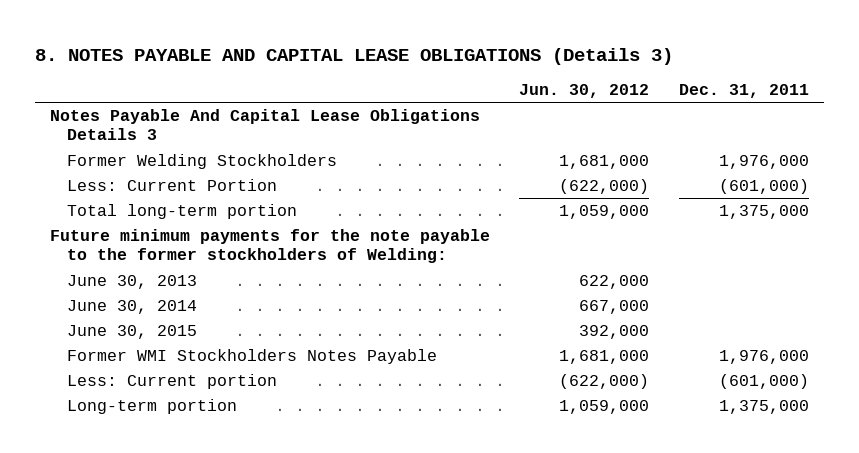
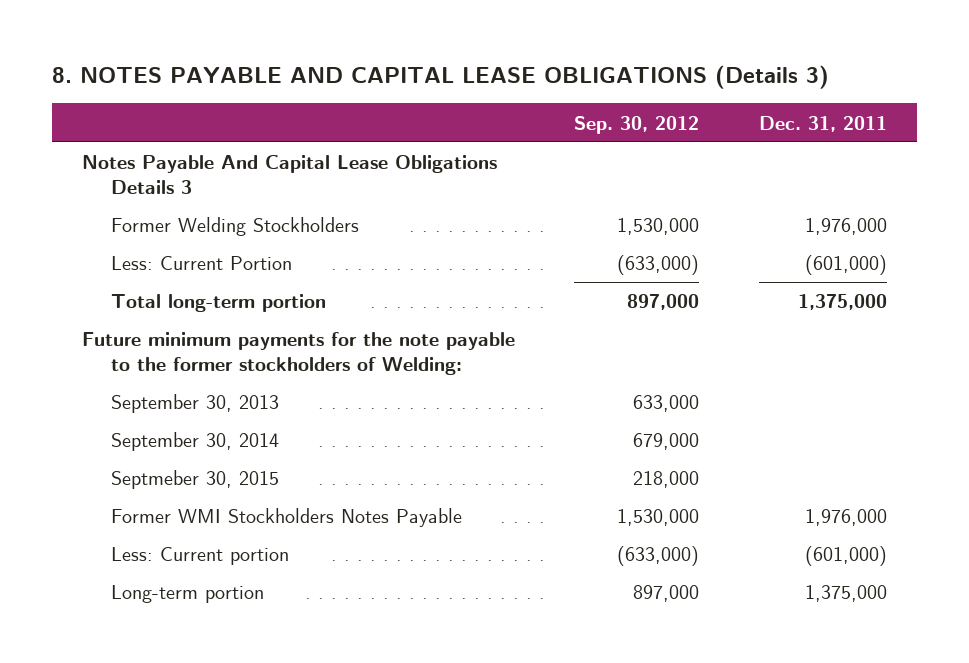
- | Jun. 30, 2012 | Dec. 31, 2011
+ | Sep. 30, 2012 | Dec. 31, 2011
- June 30, 2013 | 622,000 |
- June 30, 2014 | 667,000 |
- June 30, 2015 | 392,000 |
+ September 30, 2013 | 633,000 |
+ September 30, 2014 | 679,000 |
+ Septmeber 30, 2015 | 218,000 |

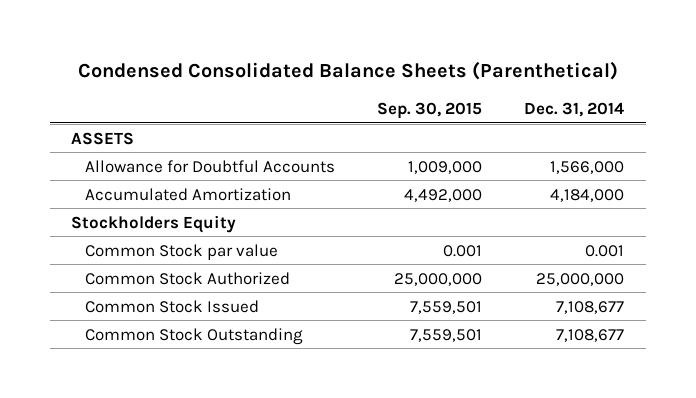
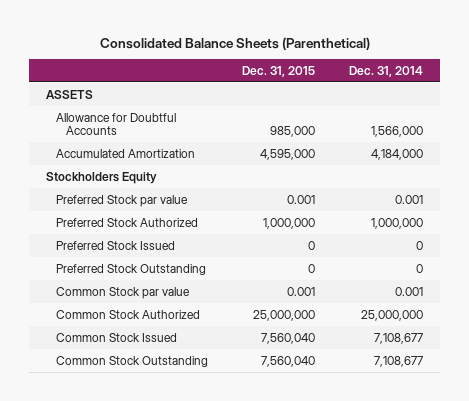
- Condensed Consolidated Balance Sheets (Parenthetical)
+ Consolidated Balance Sheets (Parenthetical)
- | Sep. 30, 2015 | Dec. 31, 2014
+ | Dec. 31, 2015 | Dec. 31, 2014
+ Preferred Stock par value | 0.001 | 0.001
+ Preferred Stock Authorized | 1,000,000 | 1,000,000
+ Preferred Stock Issued | 0 | 0
+ Preferred Stock Outstanding | 0 | 0

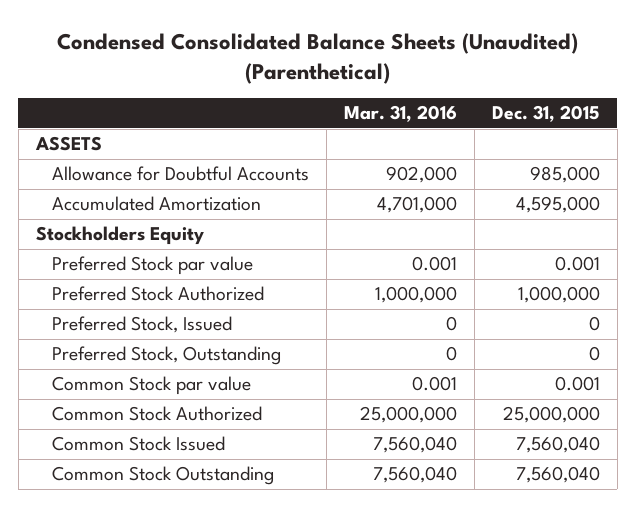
- Consolidated Balance Sheets (Parenthetical)
+ Condensed Consolidated Balance Sheets (Unaudited) (Parenthetical)
- | Dec. 31, 2015 | Dec. 31, 2014
+ | Mar. 31, 2016 | Dec. 31, 2015
- Preferred Stock Issued | 0 | 0
- Preferred Stock Outstanding | 0 | 0
+ Preferred Stock, Issued | 0 | 0
+ Preferred Stock, Outstanding | 0 | 0

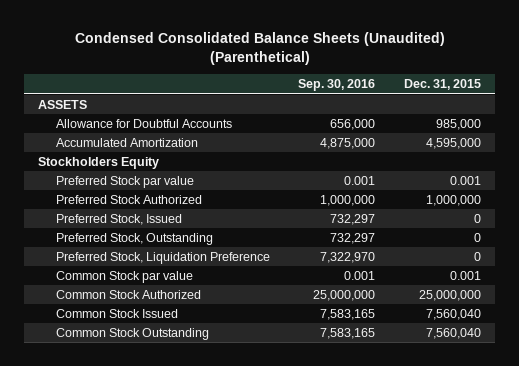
- | Mar. 31, 2016 | Dec. 31, 2015
+ | Sep. 30, 2016 | Dec. 31, 2015
+ Preferred Stock, Liquidation Preference | 7,322,970 | 0

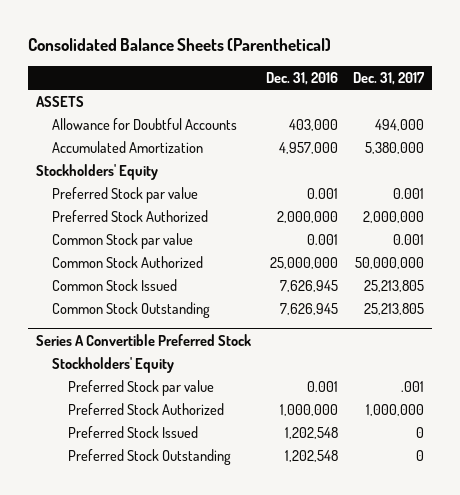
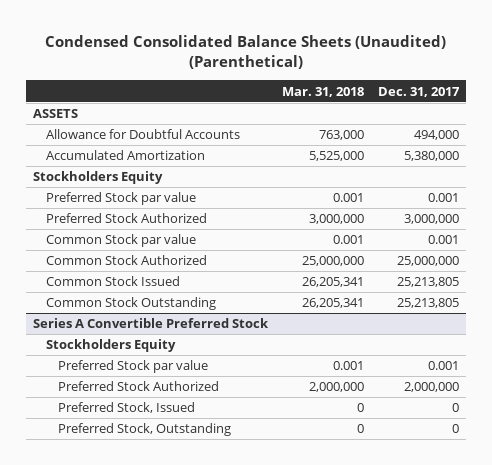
- Consolidated Balance Sheets (Parenthetical)
+ Condensed Consolidated Balance Sheets (Unaudited) (Parenthetical)
- | Dec. 31, 2016 | Dec. 31, 2017
+ | Mar. 31, 2018 | Dec. 31, 2017
- Stockholders' Equity
+ Stockholders Equity
- Preferred Stock Authorized | 2,000,000 | 2,000,000
+ Preferred Stock Authorized | 3,000,000 | 3,000,000
- Common Stock Authorized | 25,000,000 | 50,000,000
+ Common Stock Authorized | 25,000,000 | 25,000,000
@ Series A Convertible Preferred Stock
- Stockholders' Equity
- Preferred Stock par value | 0.001 | .001
- Preferred Stock Authorized | 1,000,000 | 1,000,000
- Preferred Stock Issued | 1,202,548 | 0
- Preferred Stock Outstanding | 1,202,548 | 0
+ Stockholders Equity
+ Preferred Stock par value | 0.001 | 0.001
+ Preferred Stock Authorized | 2,000,000 | 2,000,000
+ Preferred Stock, Issued | 0 | 0
+ Preferred Stock, Outstanding | 0 | 0

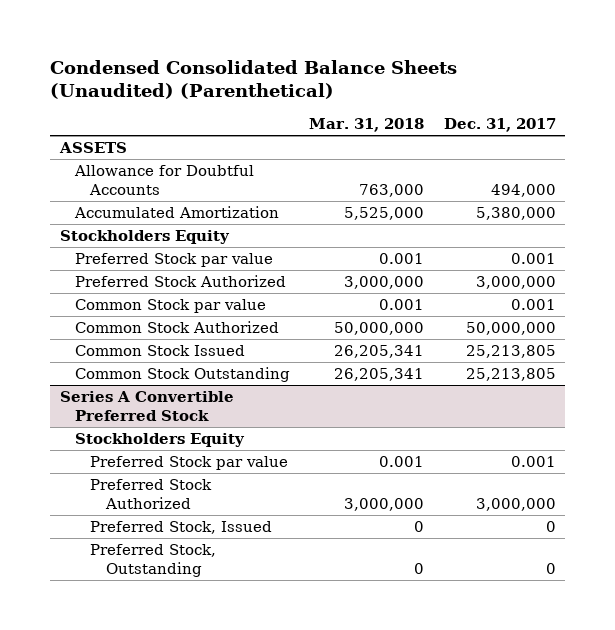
- Common Stock Authorized | 25,000,000 | 25,000,000
+ Common Stock Authorized | 50,000,000 | 50,000,000
@ Series A Convertible Preferred Stock
- Preferred Stock Authorized | 2,000,000 | 2,000,000
+ Preferred Stock Authorized | 3,000,000 | 3,000,000

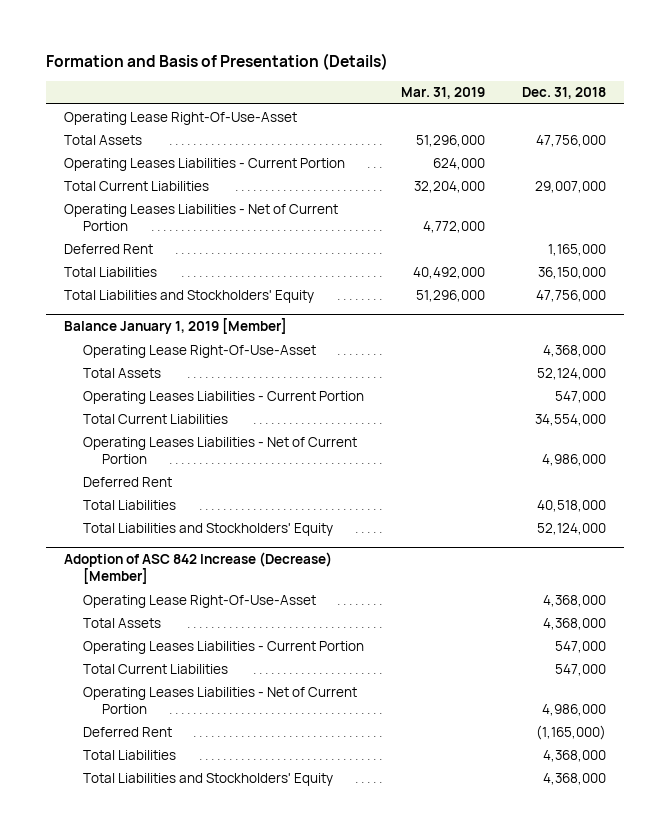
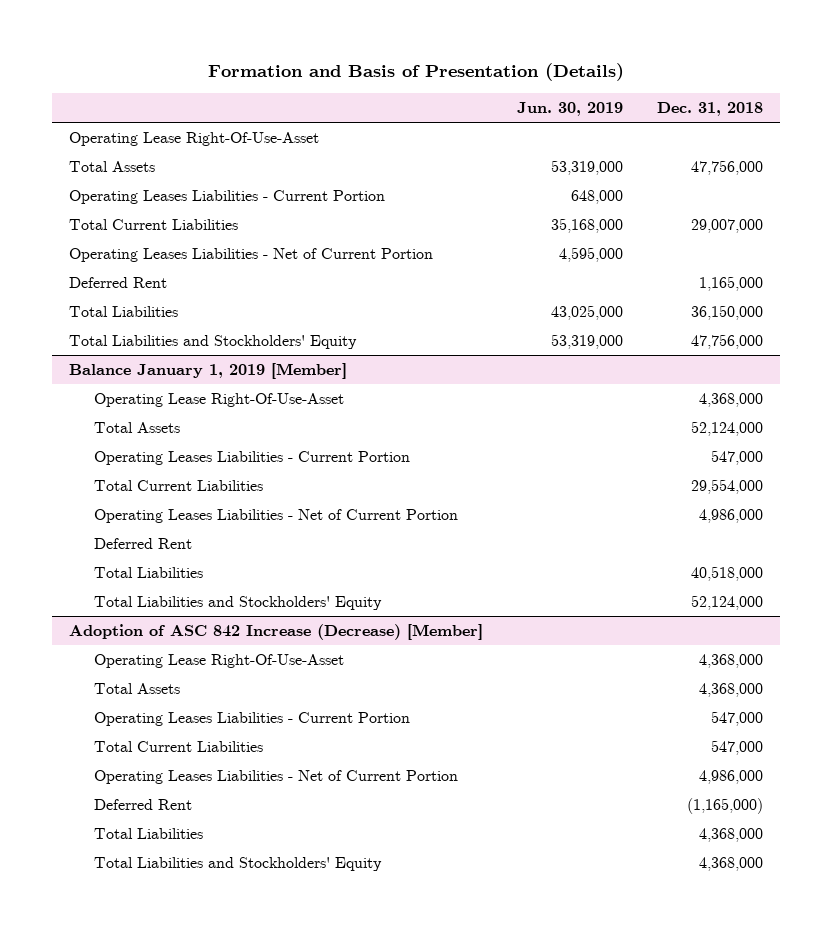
- | Mar. 31, 2019 | Dec. 31, 2018
+ | Jun. 30, 2019 | Dec. 31, 2018
@ Balance January 1, 2019 [Member]
- Total Current Liabilities | | 34,554,000
+ Total Current Liabilities | | 29,554,000

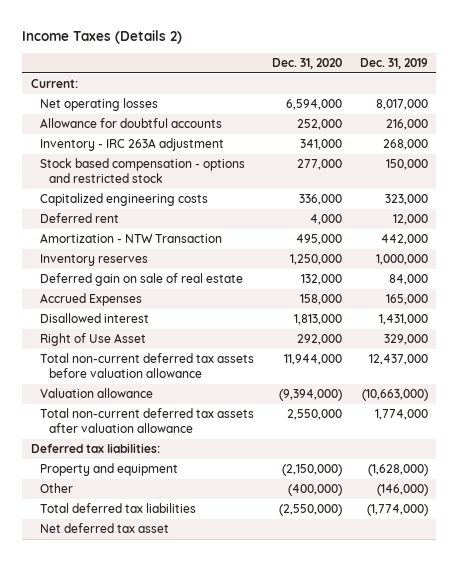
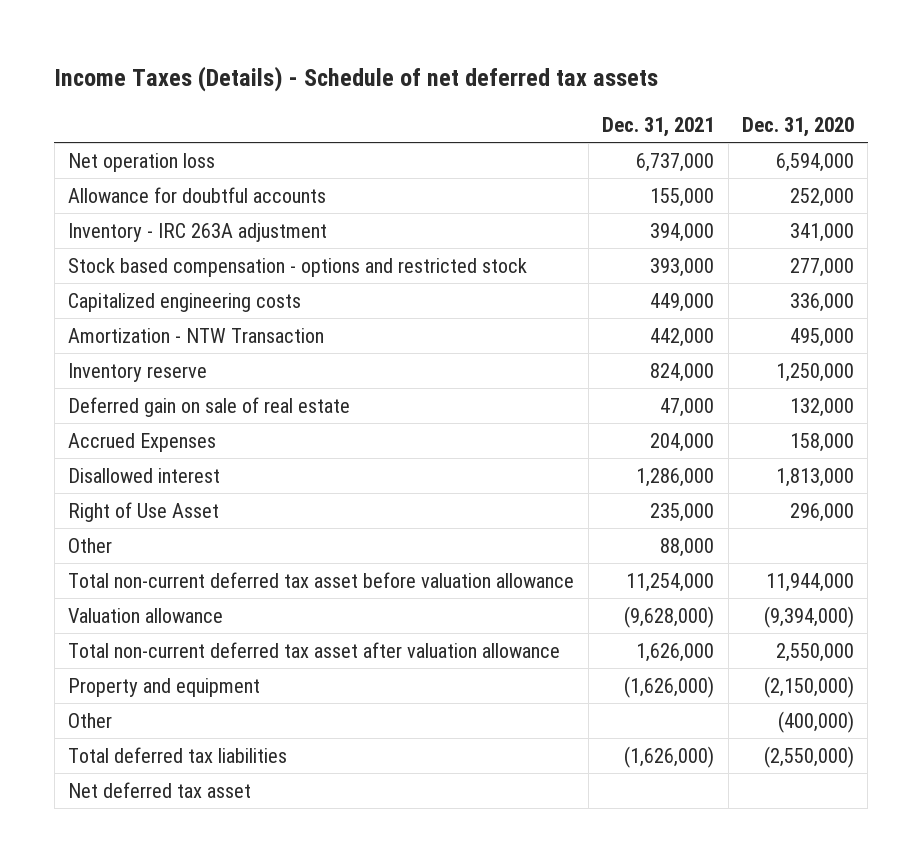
- Income Taxes (Details 2)
+ Income Taxes (Details) - Schedule of net deferred tax assets
- | Dec. 31, 2020 | Dec. 31, 2019
+ | Dec. 31, 2021 | Dec. 31, 2020
- Current:
- Net operating losses | 6,594,000 | 8,017,000
+ Net operation loss | 6,737,000 | 6,594,000
- Deferred rent | 4,000 | 12,000
- Inventory reserves | 1,250,000 | 1,000,000
+ Inventory reserve | 824,000 | 1,250,000
- Right of Use Asset | 292,000 | 329,000
- Total non-current deferred tax assets before valuation allowance | 11,944,000 | 12,437,000
+ Right of Use Asset | 235,000 | 296,000
+ Other | 88,000 |
+ Total non-current deferred tax asset before valuation allowance | 11,254,000 | 11,944,000
- Total non-current deferred tax assets after valuation allowance | 2,550,000 | 1,774,000
- Deferred tax liabilities:
+ Total non-current deferred tax asset after valuation allowance | 1,626,000 | 2,550,000

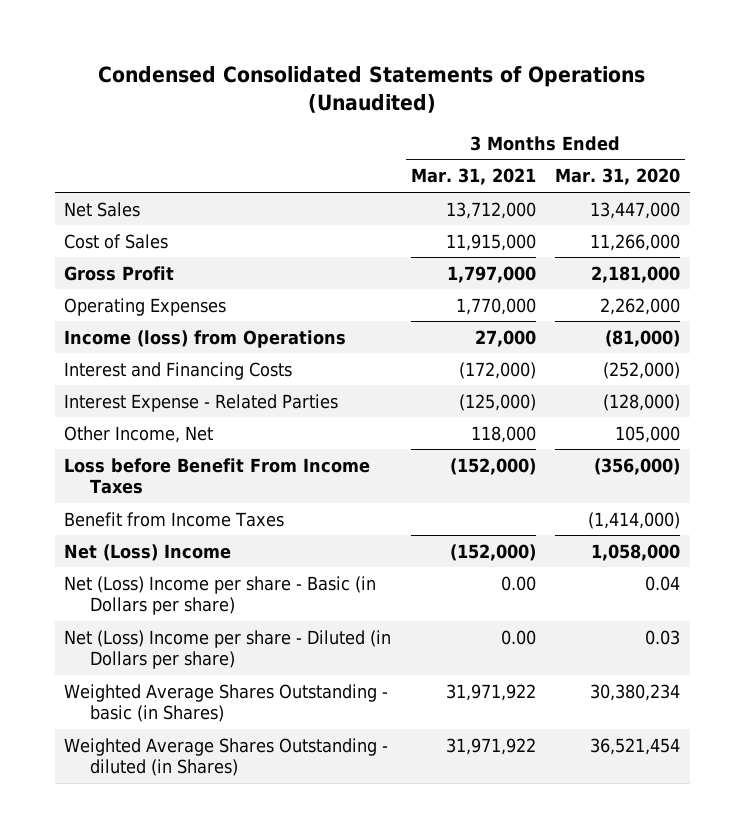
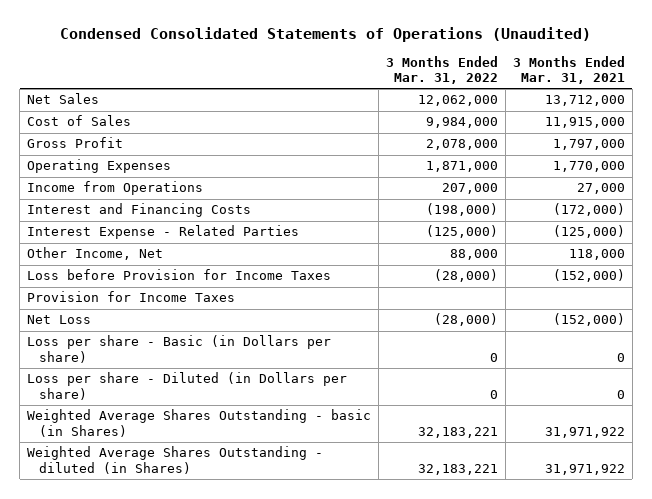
- | 3 Months Ended Mar. 31, 2021 | 3 Months Ended Mar. 31, 2020
+ | 3 Months Ended Mar. 31, 2022 | 3 Months Ended Mar. 31, 2021
- Income (loss) from Operations | 27,000 | (81,000)
+ Income from Operations | 207,000 | 27,000
- Loss before Benefit From Income Taxes | (152,000) | (356,000)
- Benefit from Income Taxes | | (1,414,000)
- Net (Loss) Income | (152,000) | 1,058,000
- Net (Loss) Income per share - Basic (in Dollars per share) | 0.00 | 0.04
- Net (Loss) Income per share - Diluted (in Dollars per share) | 0.00 | 0.03
+ Loss before Provision for Income Taxes | (28,000) | (152,000)
+ Provision for Income Taxes
+ Net Loss | (28,000) | (152,000)
+ Loss per share - Basic (in Dollars per share) | 0 | 0
+ Loss per share - Diluted (in Dollars per share) | 0 | 0

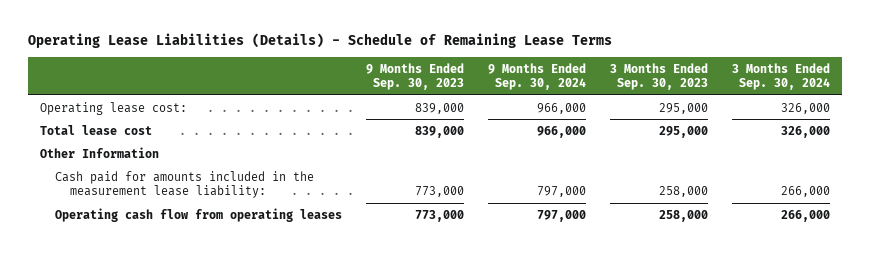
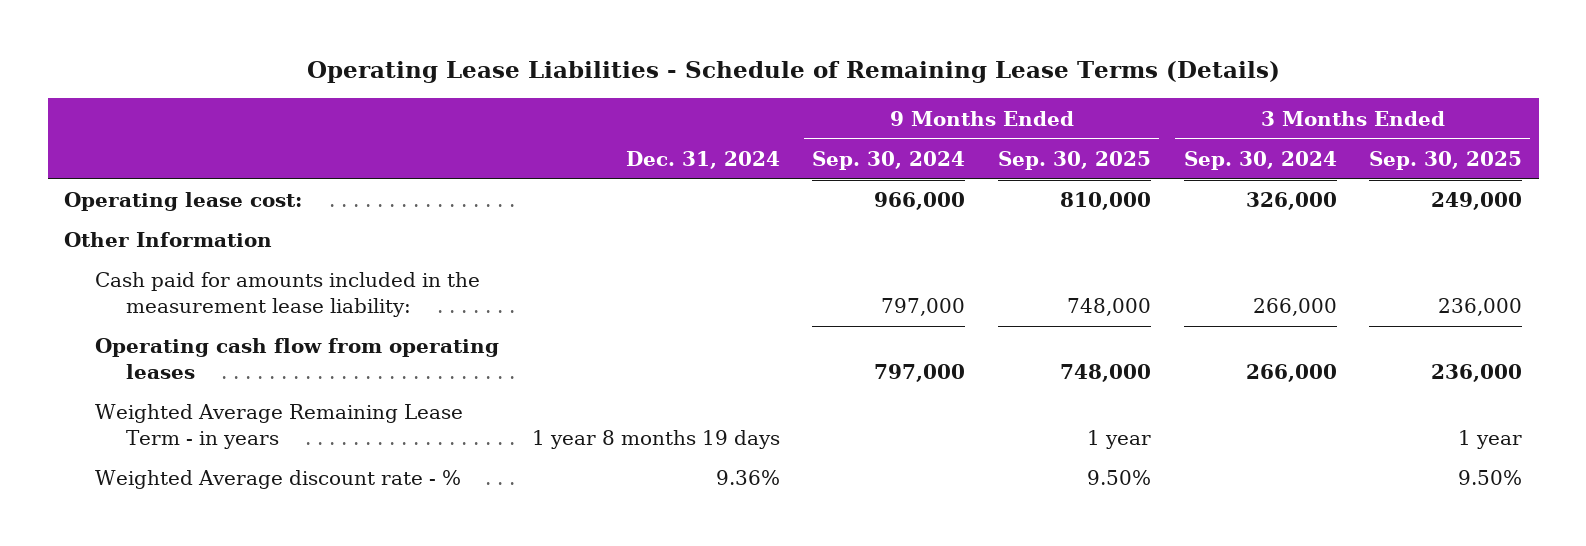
- Operating Lease Liabilities (Details) - Schedule of Remaining Lease Terms
+ Operating Lease Liabilities - Schedule of Remaining Lease Terms (Details)
- | 9 Months Ended Sep. 30, 2023 | 9 Months Ended Sep. 30, 2024 | 3 Months Ended Sep. 30, 2023 | 3 Months Ended Sep. 30, 2024
+ | Dec. 31, 2024 | 9 Months Ended Sep. 30, 2024 | 9 Months Ended Sep. 30, 2025 | 3 Months Ended Sep. 30, 2024 | 3 Months Ended Sep. 30, 2025
- Total lease cost | 839,000 | 966,000 | 295,000 | 326,000
+ Weighted Average Remaining Lease Term - in years | 1 year 8 months 19 days | | 1 year | | 1 year
+ Weighted Average discount rate - % | 9.36% | | 9.50% | | 9.50%

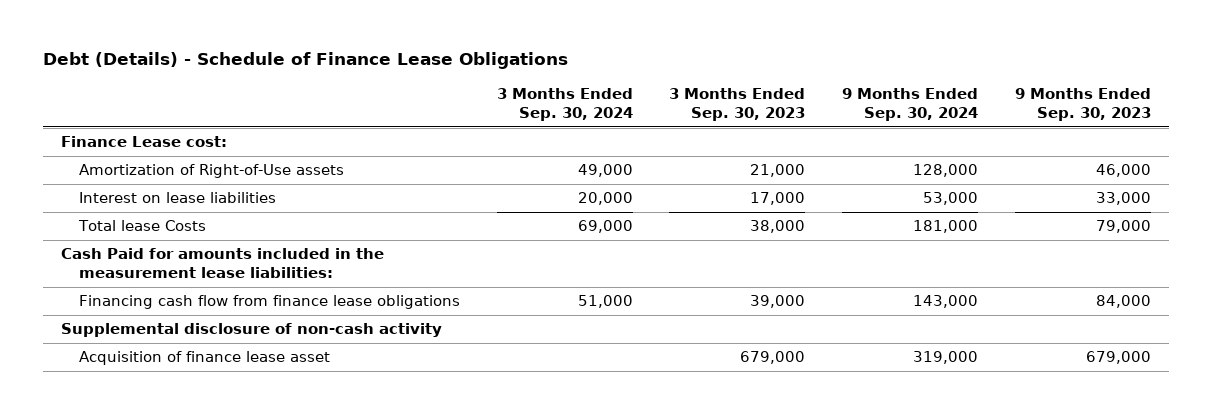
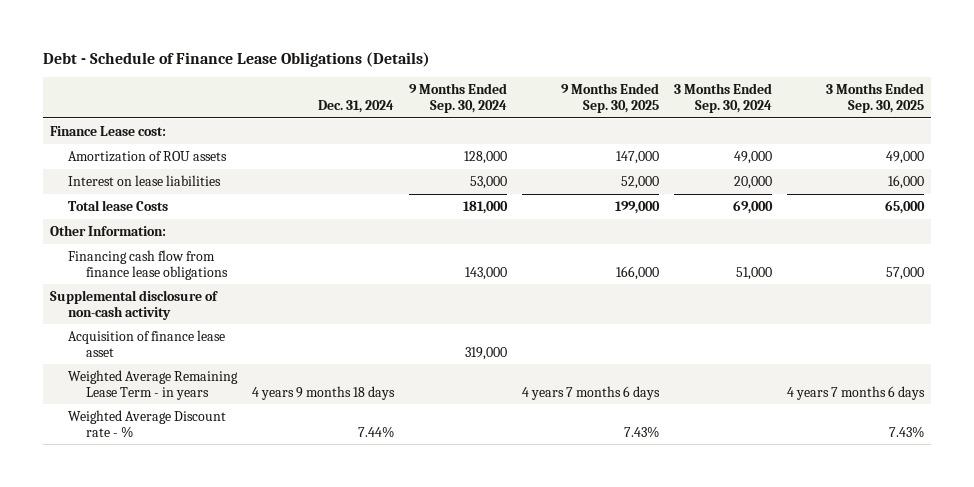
- Debt (Details) - Schedule of Finance Lease Obligations
+ Debt - Schedule of Finance Lease Obligations (Details)
- | 3 Months Ended Sep. 30, 2024 | 3 Months Ended Sep. 30, 2023 | 9 Months Ended Sep. 30, 2024 | 9 Months Ended Sep. 30, 2023
+ | Dec. 31, 2024 | 9 Months Ended Sep. 30, 2024 | 9 Months Ended Sep. 30, 2025 | 3 Months Ended Sep. 30, 2024 | 3 Months Ended Sep. 30, 2025
- Amortization of Right-of-Use assets | 49,000 | 21,000 | 128,000 | 46,000
+ Amortization of ROU assets | | 128,000 | 147,000 | 49,000 | 49,000
- Cash Paid for amounts included in the measurement lease liabilities:
+ Other Information:
+ Weighted Average Remaining Lease Term - in years | 4 years 9 months 18 days | | 4 years 7 months 6 days | | 4 years 7 months 6 days
+ Weighted Average Discount rate - % | 7.44% | | 7.43% | | 7.43%

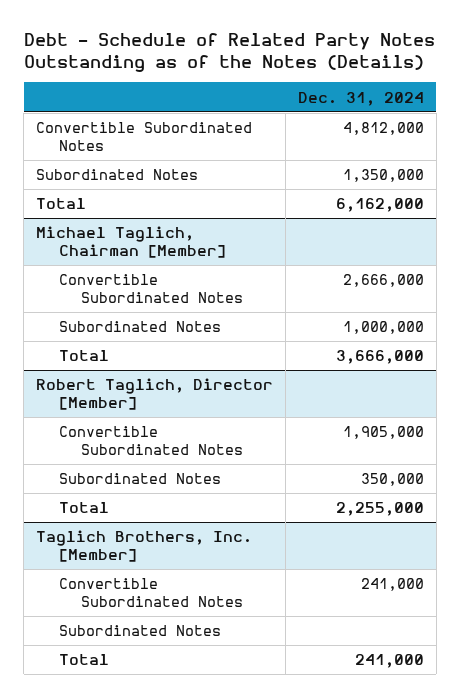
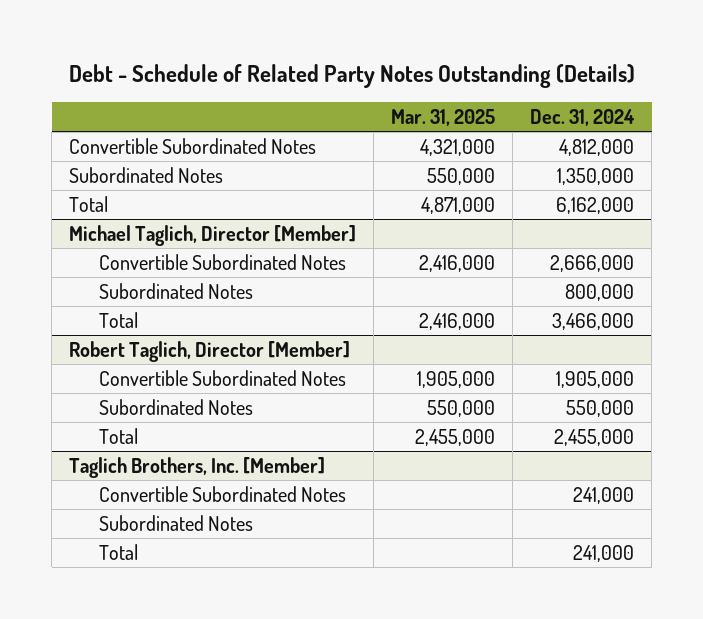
- Debt - Schedule of Related Party Notes Outstanding as of the Notes (Details)
+ Debt - Schedule of Related Party Notes Outstanding (Details)
- | Dec. 31, 2024
+ | Mar. 31, 2025 | Dec. 31, 2024
- Michael Taglich, Chairman [Member]
+ Michael Taglich, Director [Member]
- Subordinated Notes | 1,000,000
- Total | 3,666,000
+ Subordinated Notes | | 800,000
+ Total | 2,416,000 | 3,466,000
@ Robert Taglich, Director [Member]
- Subordinated Notes | 350,000
- Total | 2,255,000
+ Subordinated Notes | 550,000 | 550,000
+ Total | 2,455,000 | 2,455,000

